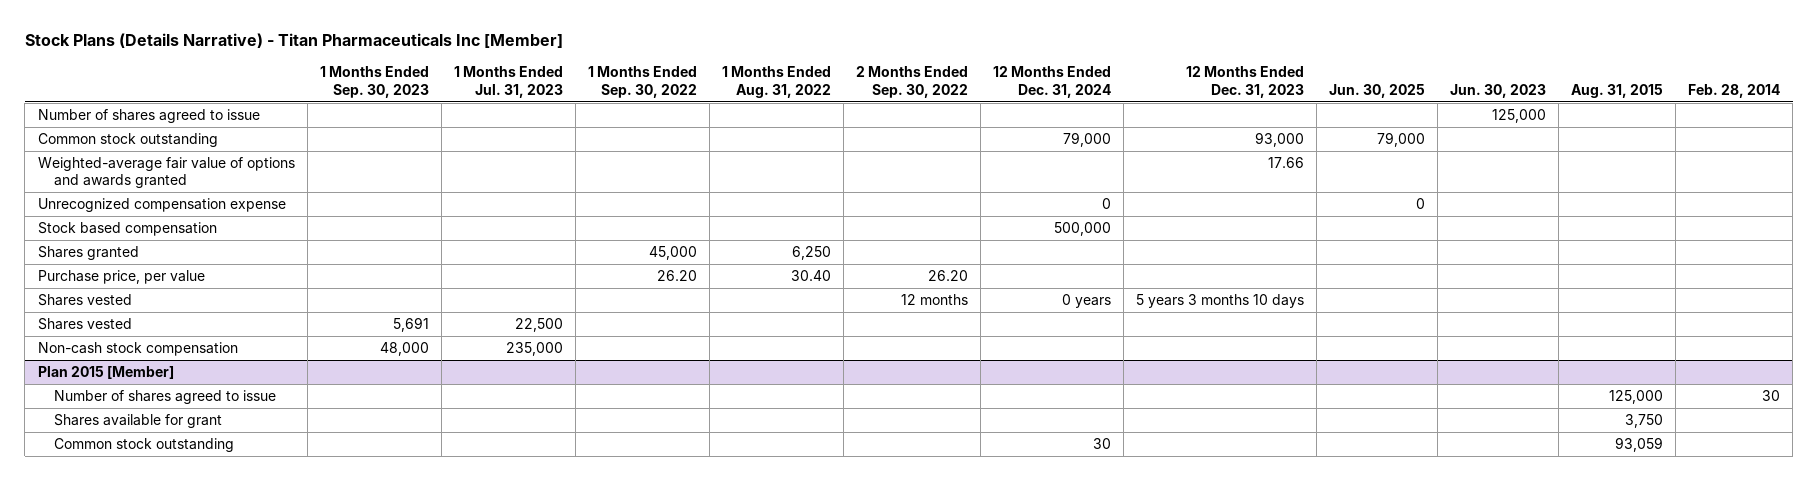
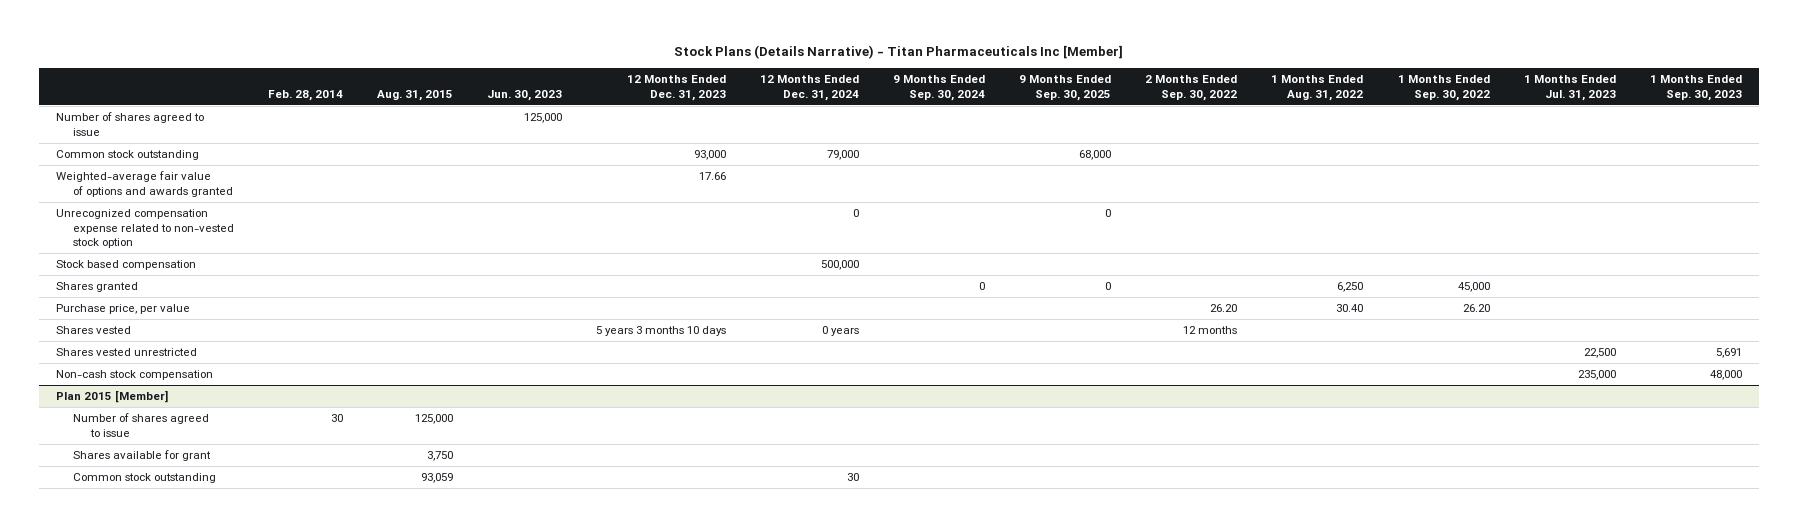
- | 1 Months Ended Sep. 30, 2023 | 1 Months Ended Jul. 31, 2023 | 1 Months Ended Sep. 30, 2022 | 1 Months Ended Aug. 31, 2022 | 2 Months Ended Sep. 30, 2022 | 12 Months Ended Dec. 31, 2024 | 12 Months Ended Dec. 31, 2023 | Jun. 30, 2025 | Jun. 30, 2023 | Aug. 31, 2015 | Feb. 28, 2014
+ | Feb. 28, 2014 | Aug. 31, 2015 | Jun. 30, 2023 | 12 Months Ended Dec. 31, 2023 | 12 Months Ended Dec. 31, 2024 | 9 Months Ended Sep. 30, 2024 | 9 Months Ended Sep. 30, 2025 | 2 Months Ended Sep. 30, 2022 | 1 Months Ended Aug. 31, 2022 | 1 Months Ended Sep. 30, 2022 | 1 Months Ended Jul. 31, 2023 | 1 Months Ended Sep. 30, 2023
- Unrecognized compensation expense | | | | | | 0 | | 0 | | |
+ Unrecognized compensation expense related to non-vested stock option | | | | | 0 | | 0 | | | | |
- Shares vested | 5,691 | 22,500 | | | | | | | | |
+ Shares vested unrestricted | | | | | | | | | | | 22,500 | 5,691

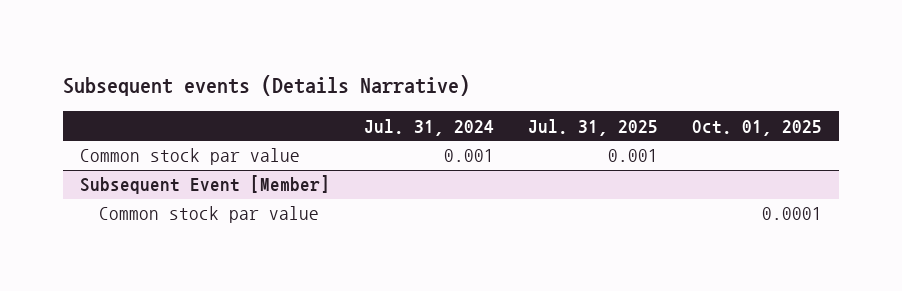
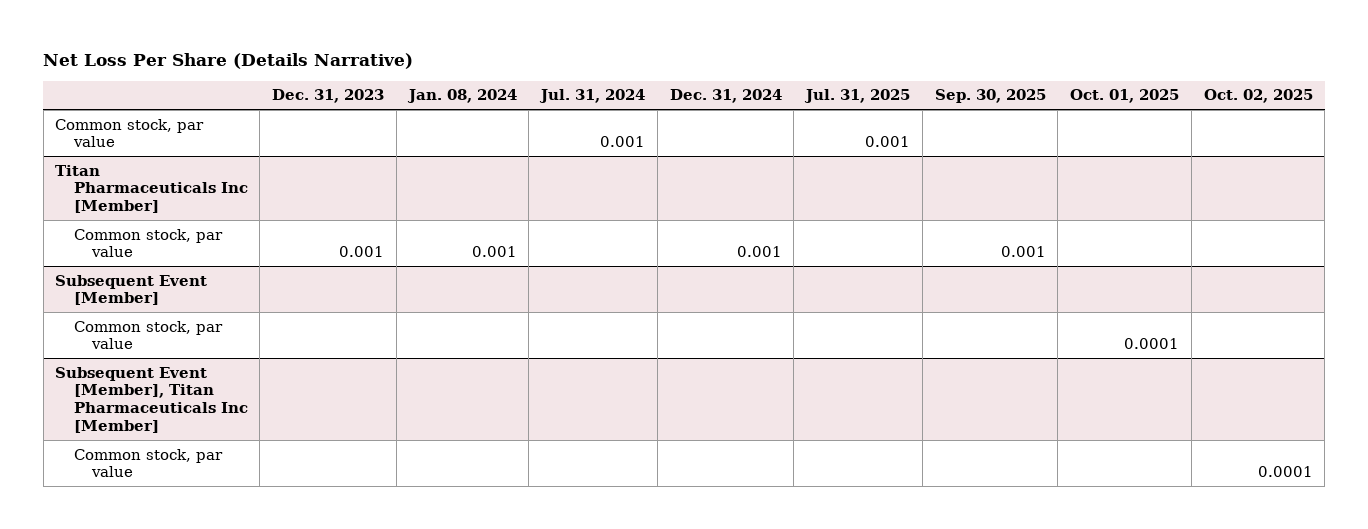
- Subsequent events (Details Narrative)
+ Net Loss Per Share (Details Narrative)
- | Jul. 31, 2024 | Jul. 31, 2025 | Oct. 01, 2025
+ | Dec. 31, 2023 | Jan. 08, 2024 | Jul. 31, 2024 | Dec. 31, 2024 | Jul. 31, 2025 | Sep. 30, 2025 | Oct. 01, 2025 | Oct. 02, 2025
- Common stock par value | 0.001 | 0.001 |
+ Common stock, par value | | | 0.001 | | 0.001 | | |
+ Titan Pharmaceuticals Inc [Member]
+ Common stock, par value | 0.001 | 0.001 | | 0.001 | | 0.001 | |
@ Subsequent Event [Member]
- Common stock par value | | | 0.0001
+ Common stock, par value | | | | | | | 0.0001 |
+ Subsequent Event [Member], Titan Pharmaceuticals Inc [Member]
+ Common stock, par value | | | | | | | | 0.0001

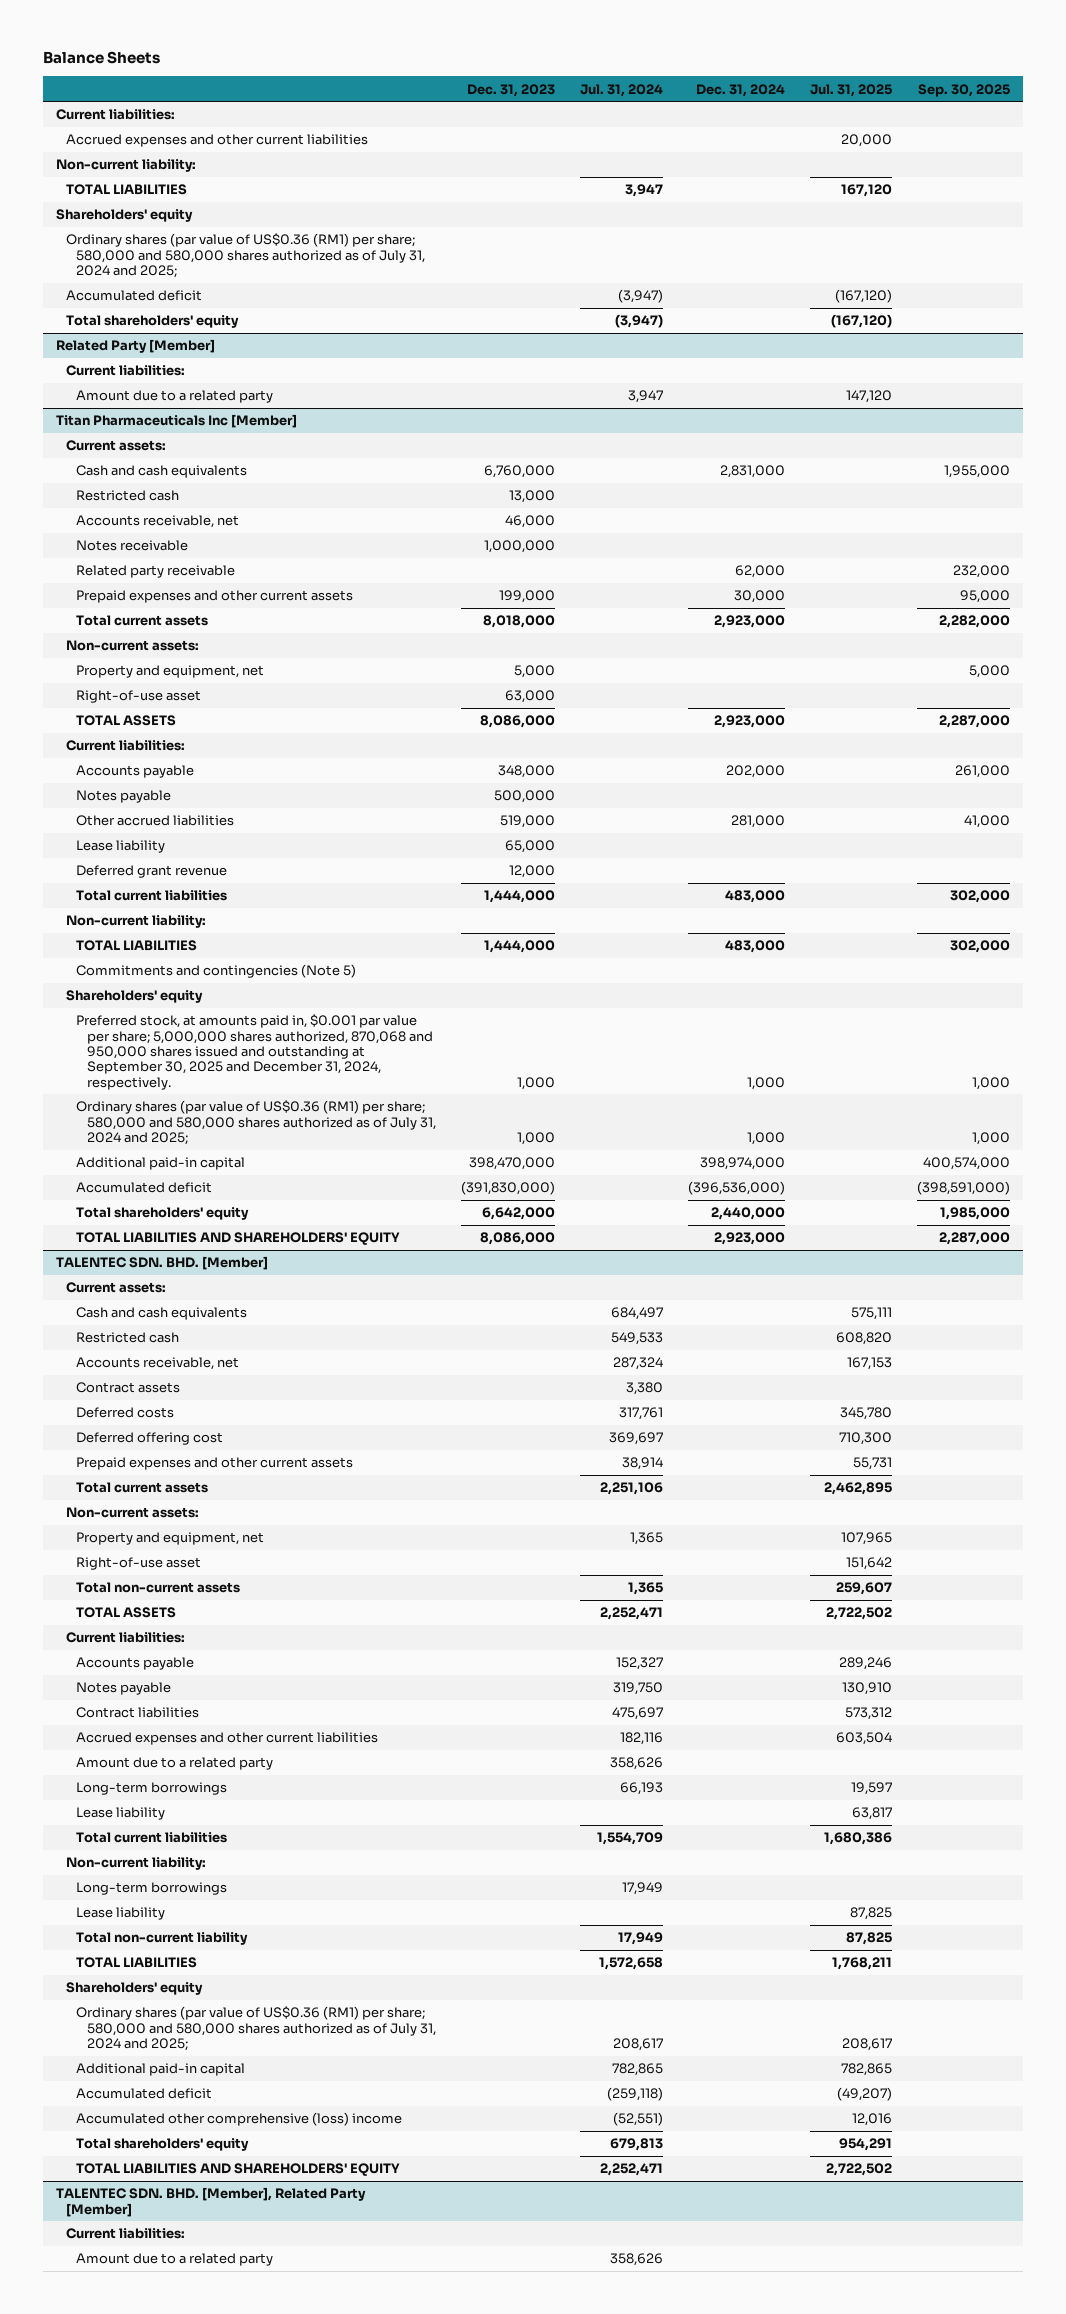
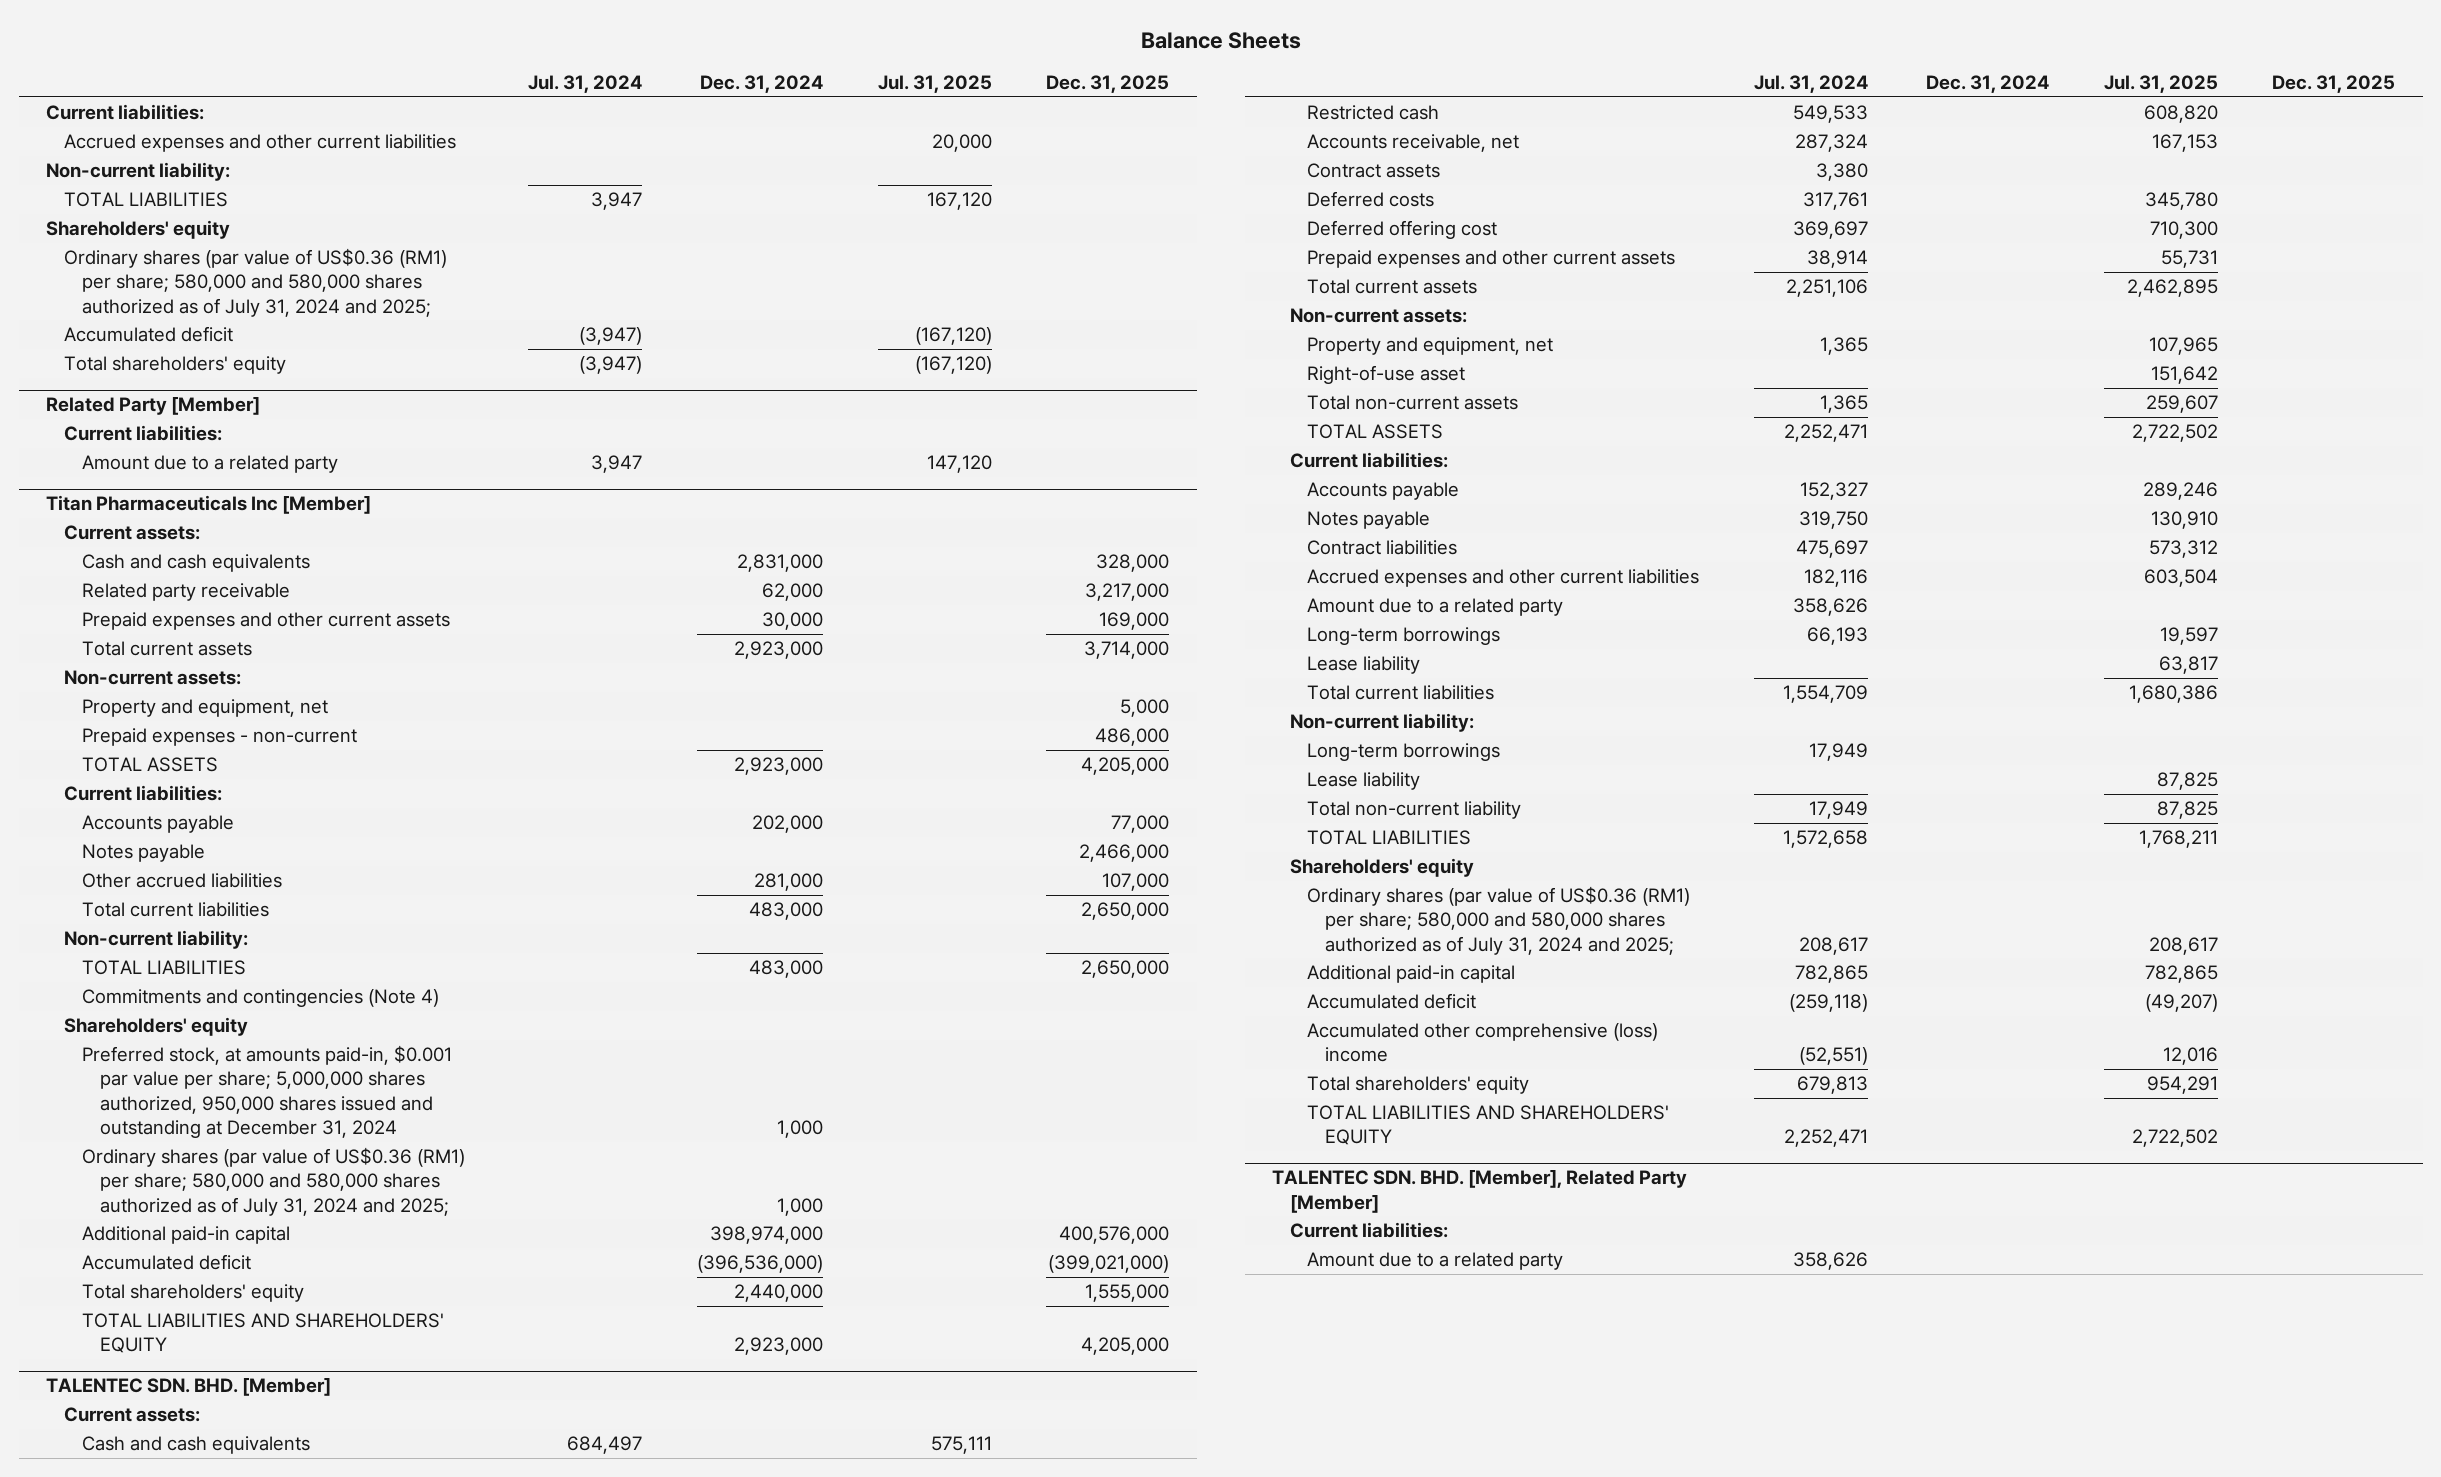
- | Dec. 31, 2023 | Jul. 31, 2024 | Dec. 31, 2024 | Jul. 31, 2025 | Sep. 30, 2025
+ | Jul. 31, 2024 | Dec. 31, 2024 | Jul. 31, 2025 | Dec. 31, 2025
@ Titan Pharmaceuticals Inc [Member]
- Restricted cash | 13,000 | | | |
- Accounts receivable, net | 46,000 | | | |
- Notes receivable | 1,000,000 | | | |
- Right-of-use asset | 63,000 | | | |
+ Prepaid expenses - non-current | | | | 486,000
- Lease liability | 65,000 | | | |
- Deferred grant revenue | 12,000 | | | |
- Commitments and contingencies (Note 5)
+ Commitments and contingencies (Note 4)
- Preferred stock, at amounts paid in, $0.001 par value per share; 5,000,000 shares authorized, 870,068 and 950,000 shares issued and outstanding at September 30, 2025 and December 31, 2024, respectively. | 1,000 | | 1,000 | | 1,000
+ Preferred stock, at amounts paid-in, $0.001 par value per share; 5,000,000 shares authorized, 950,000 shares issued and outstanding at December 31, 2024 | | 1,000 | |

